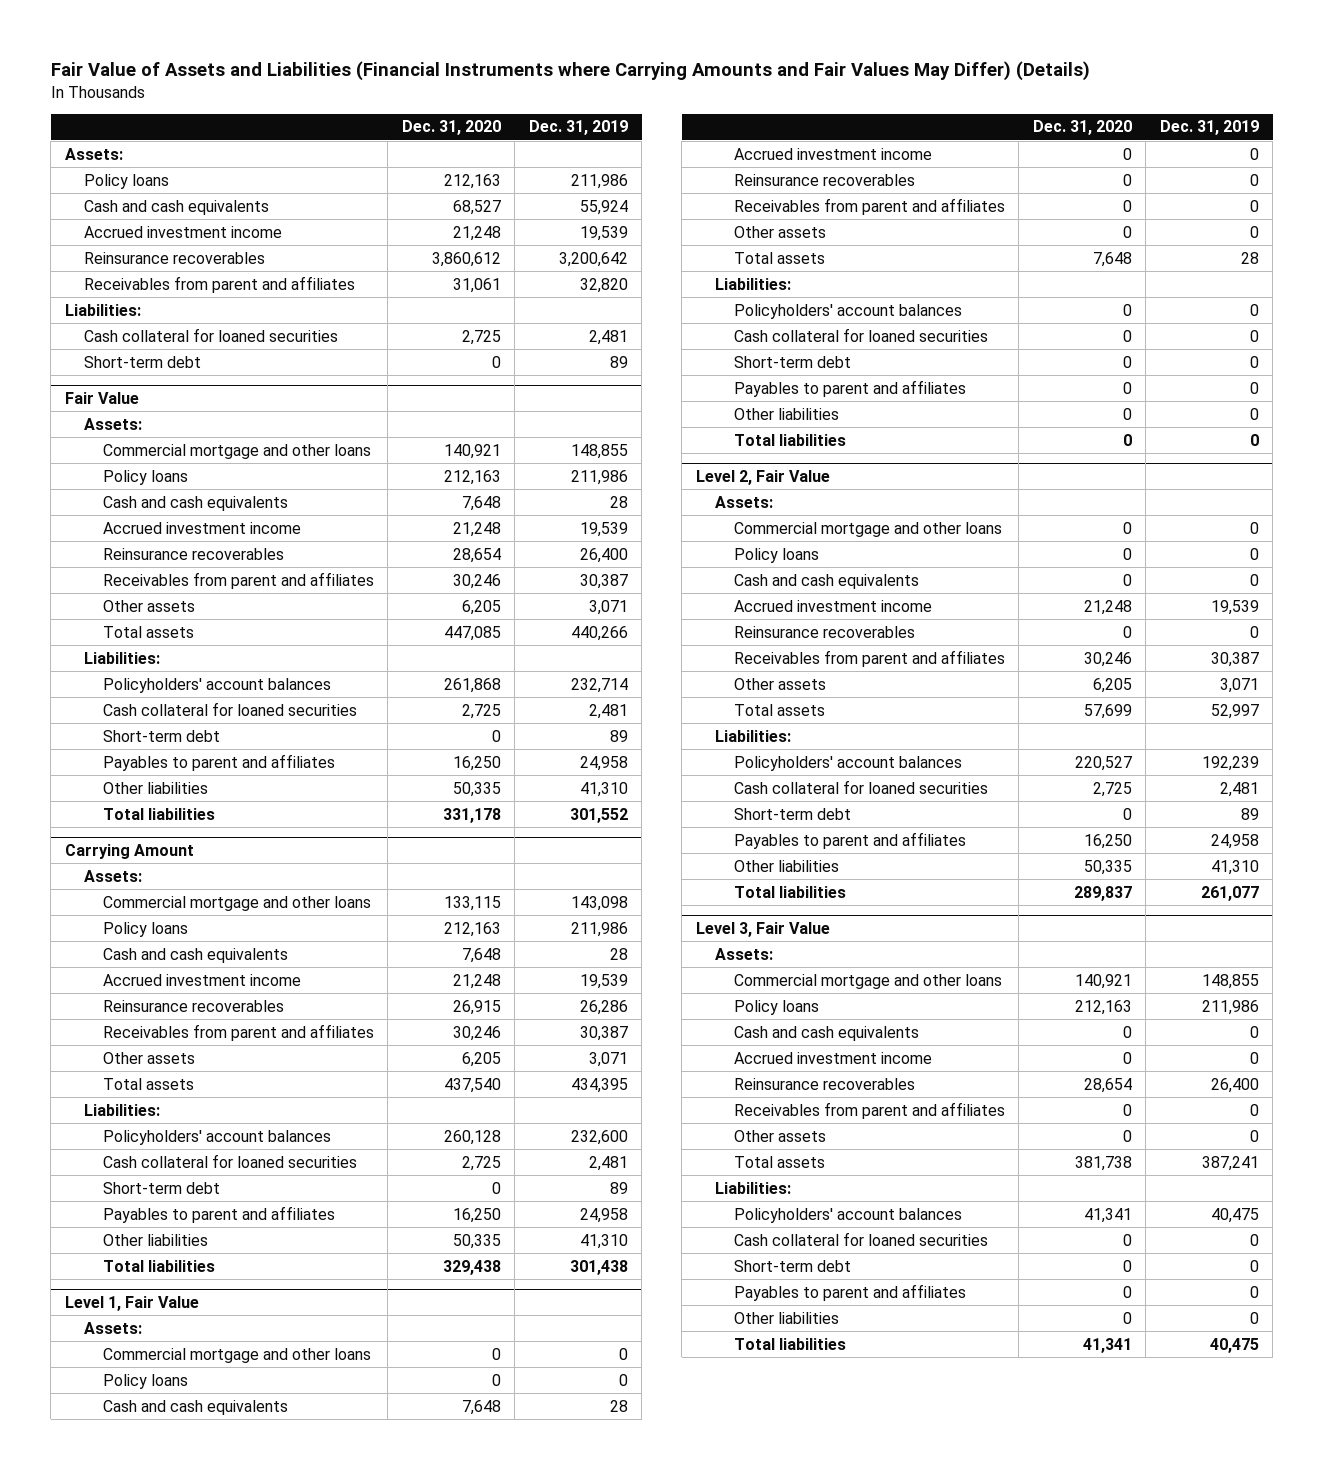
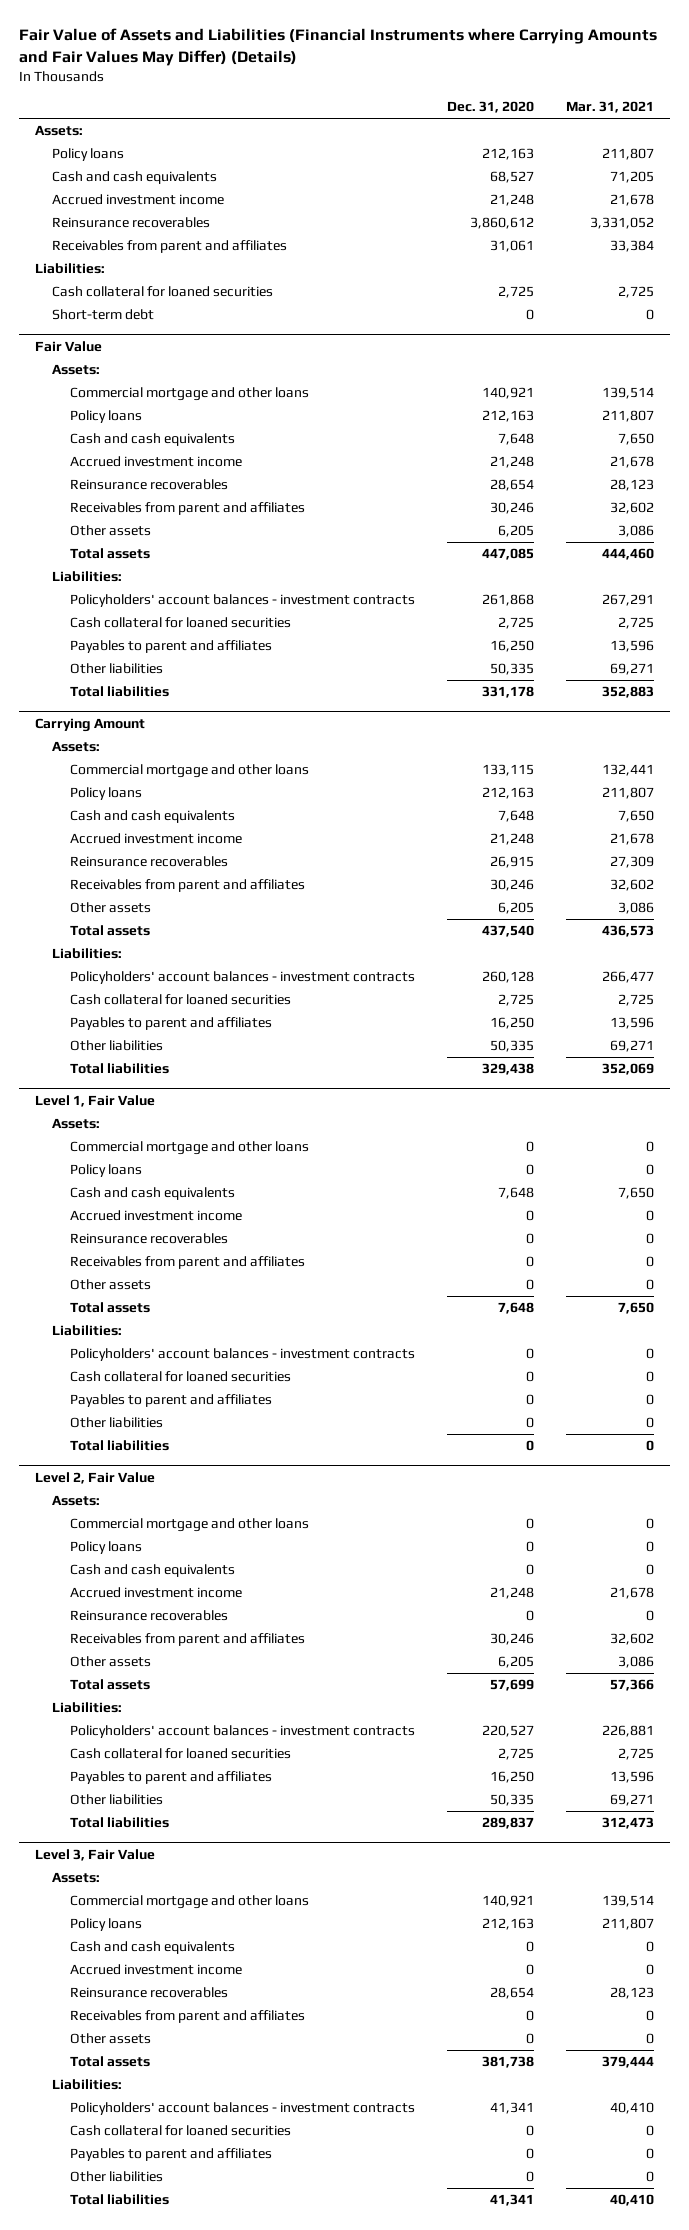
- | Dec. 31, 2020 | Dec. 31, 2019
+ | Dec. 31, 2020 | Mar. 31, 2021
@ Fair Value
- Policyholders' account balances | 261,868 | 232,714
+ Policyholders' account balances - investment contracts | 261,868 | 267,291
- Short-term debt | 0 | 89
@ Carrying Amount
- Policyholders' account balances | 260,128 | 232,600
+ Policyholders' account balances - investment contracts | 260,128 | 266,477
- Short-term debt | 0 | 89
@ Level 1, Fair Value
- Policyholders' account balances | 0 | 0
+ Policyholders' account balances - investment contracts | 0 | 0
- Short-term debt | 0 | 0
@ Level 2, Fair Value
- Policyholders' account balances | 220,527 | 192,239
+ Policyholders' account balances - investment contracts | 220,527 | 226,881
- Short-term debt | 0 | 89
@ Level 3, Fair Value
- Policyholders' account balances | 41,341 | 40,475
+ Policyholders' account balances - investment contracts | 41,341 | 40,410
- Short-term debt | 0 | 0

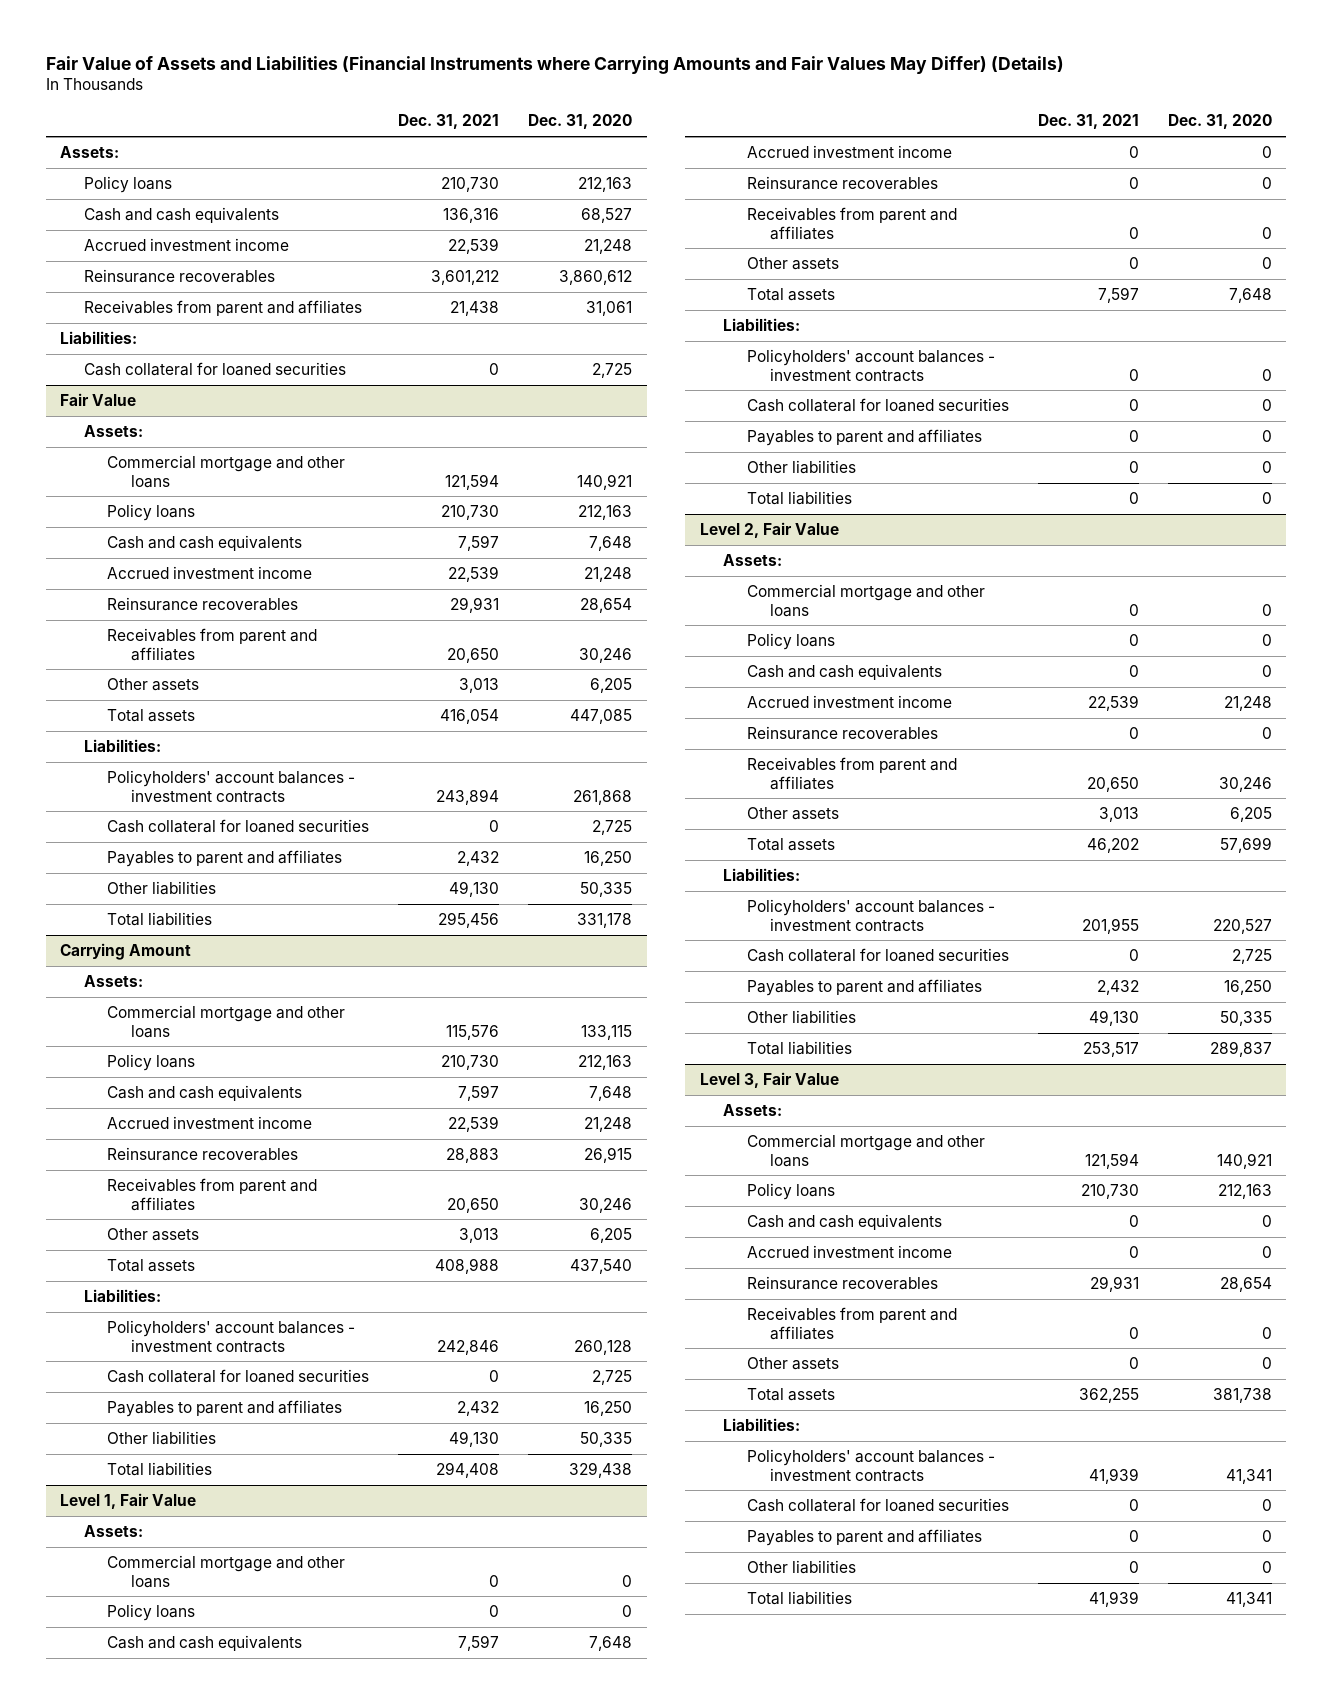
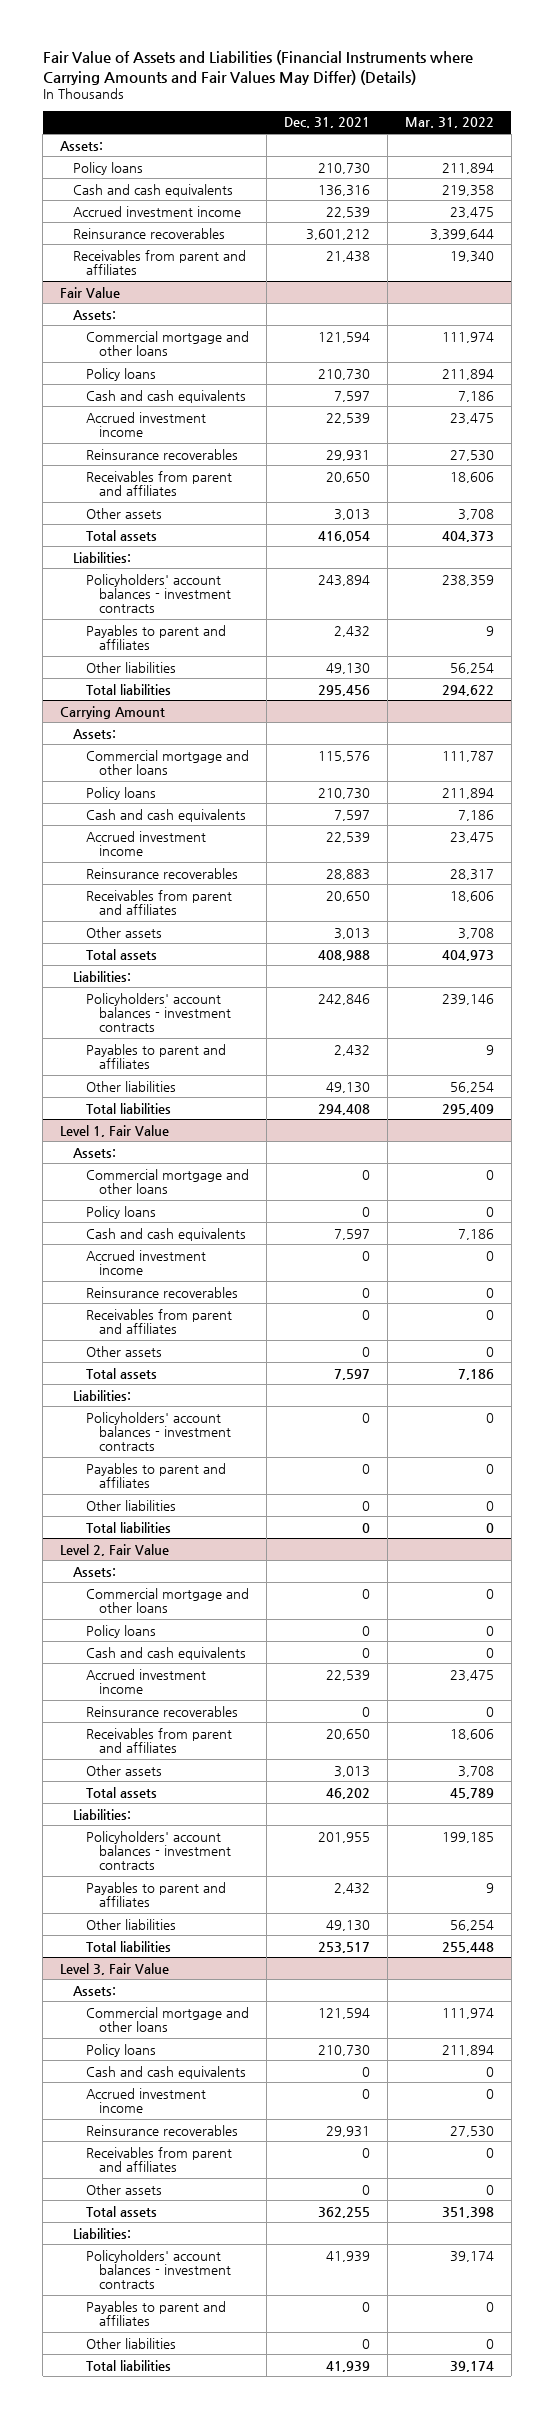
- | Dec. 31, 2021 | Dec. 31, 2020
+ | Dec. 31, 2021 | Mar. 31, 2022
- Liabilities:
- Cash collateral for loaned securities | 0 | 2,725
@ Fair Value
- Cash collateral for loaned securities | 0 | 2,725
@ Carrying Amount
- Cash collateral for loaned securities | 0 | 2,725
@ Level 1, Fair Value
- Cash collateral for loaned securities | 0 | 0
@ Level 2, Fair Value
- Cash collateral for loaned securities | 0 | 2,725
@ Level 3, Fair Value
- Cash collateral for loaned securities | 0 | 0

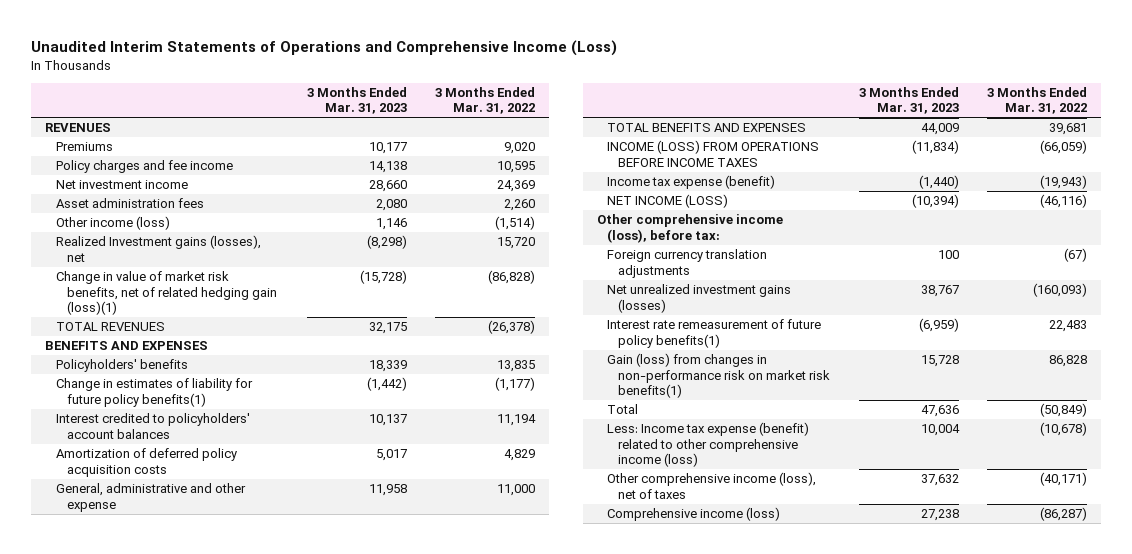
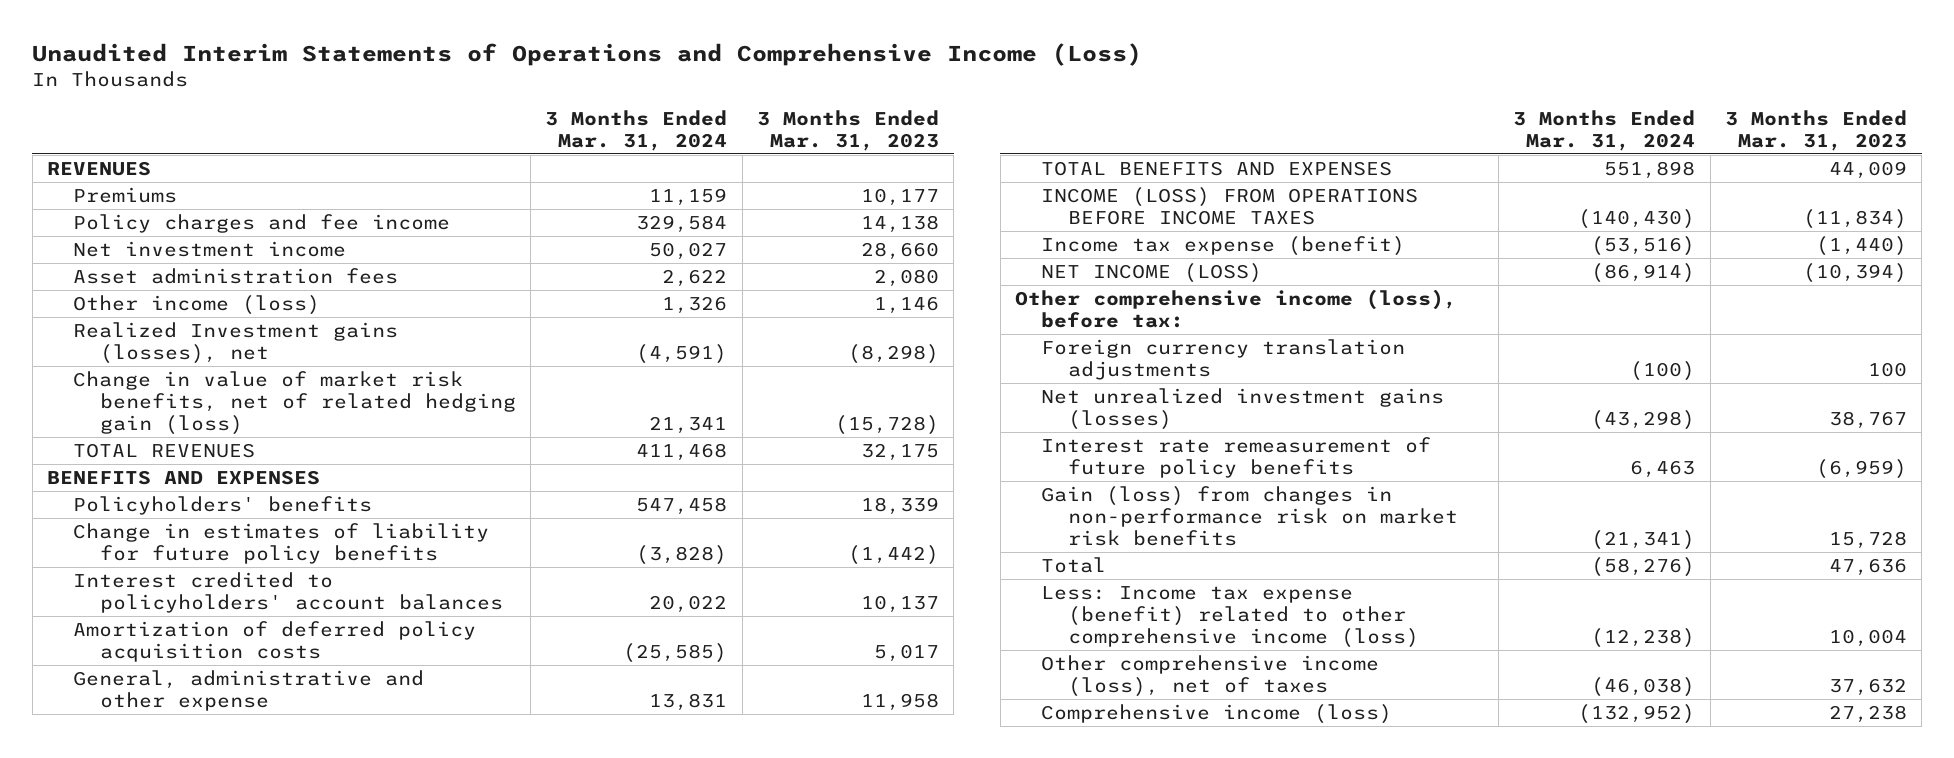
- | 3 Months Ended Mar. 31, 2023 | 3 Months Ended Mar. 31, 2022
+ | 3 Months Ended Mar. 31, 2024 | 3 Months Ended Mar. 31, 2023
- Change in value of market risk benefits, net of related hedging gain (loss)(1) | (15,728) | (86,828)
+ Change in value of market risk benefits, net of related hedging gain (loss) | 21,341 | (15,728)
- Change in estimates of liability for future policy benefits(1) | (1,442) | (1,177)
+ Change in estimates of liability for future policy benefits | (3,828) | (1,442)
- Interest rate remeasurement of future policy benefits(1) | (6,959) | 22,483
- Gain (loss) from changes in non-performance risk on market risk benefits(1) | 15,728 | 86,828
+ Interest rate remeasurement of future policy benefits | 6,463 | (6,959)
+ Gain (loss) from changes in non-performance risk on market risk benefits | (21,341) | 15,728

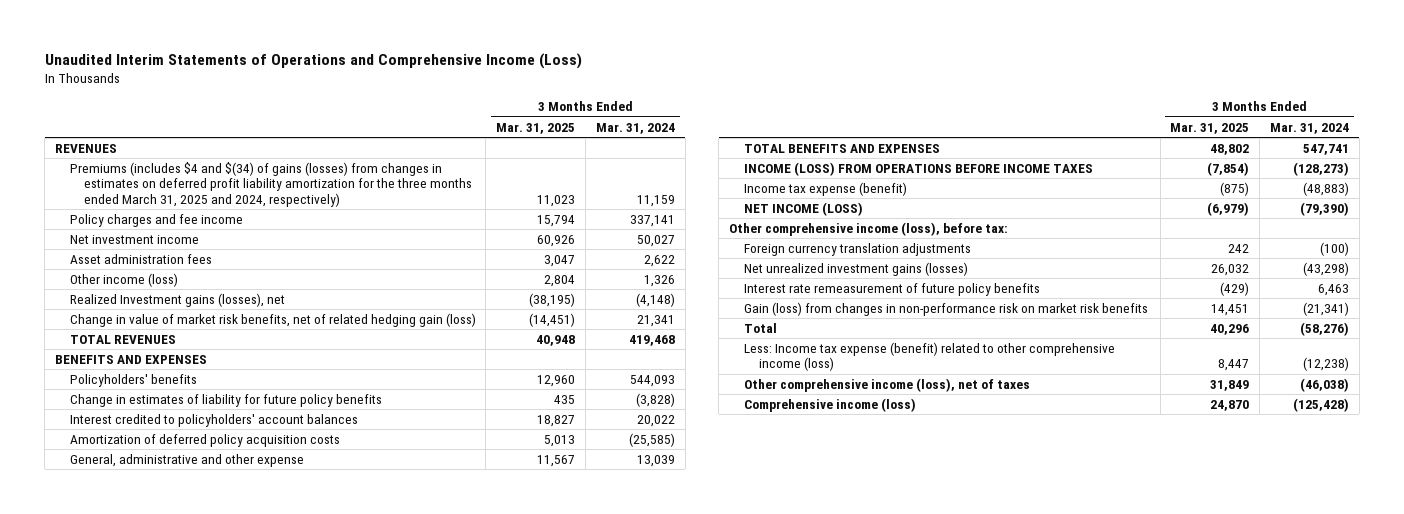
- | 3 Months Ended Mar. 31, 2024 | 3 Months Ended Mar. 31, 2023
+ | 3 Months Ended Mar. 31, 2025 | 3 Months Ended Mar. 31, 2024
- Premiums | 11,159 | 10,177
- Policy charges and fee income | 329,584 | 14,138
+ Premiums (includes $4 and $(34) of gains (losses) from changes in estimates on deferred profit liability amortization for the three months ended March 31, 2025 and 2024, respectively) | 11,023 | 11,159
+ Policy charges and fee income | 15,794 | 337,141
- Realized Investment gains (losses), net | (4,591) | (8,298)
+ Realized Investment gains (losses), net | (38,195) | (4,148)
- TOTAL REVENUES | 411,468 | 32,175
+ TOTAL REVENUES | 40,948 | 419,468
- Policyholders' benefits | 547,458 | 18,339
+ Policyholders' benefits | 12,960 | 544,093
- General, administrative and other expense | 13,831 | 11,958
- TOTAL BENEFITS AND EXPENSES | 551,898 | 44,009
- INCOME (LOSS) FROM OPERATIONS BEFORE INCOME TAXES | (140,430) | (11,834)
- Income tax expense (benefit) | (53,516) | (1,440)
- NET INCOME (LOSS) | (86,914) | (10,394)
+ General, administrative and other expense | 11,567 | 13,039
+ TOTAL BENEFITS AND EXPENSES | 48,802 | 547,741
+ INCOME (LOSS) FROM OPERATIONS BEFORE INCOME TAXES | (7,854) | (128,273)
+ Income tax expense (benefit) | (875) | (48,883)
+ NET INCOME (LOSS) | (6,979) | (79,390)
- Comprehensive income (loss) | (132,952) | 27,238
+ Comprehensive income (loss) | 24,870 | (125,428)

